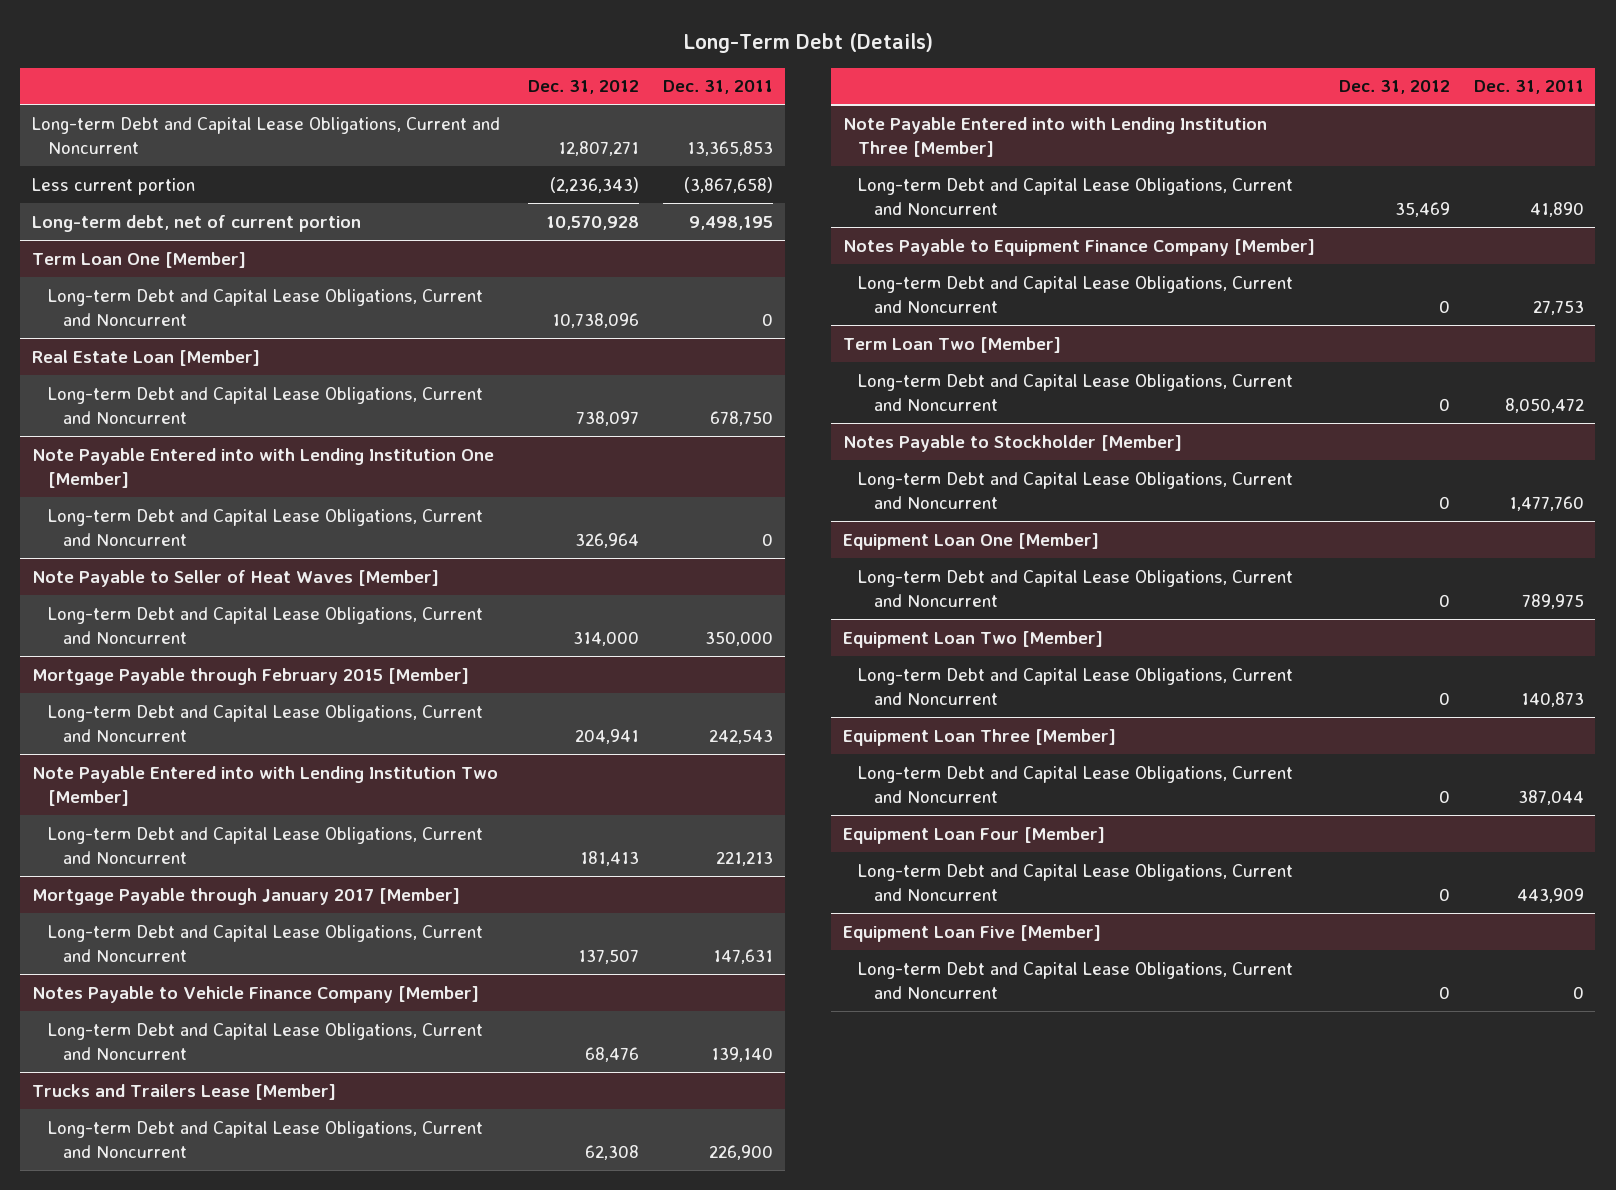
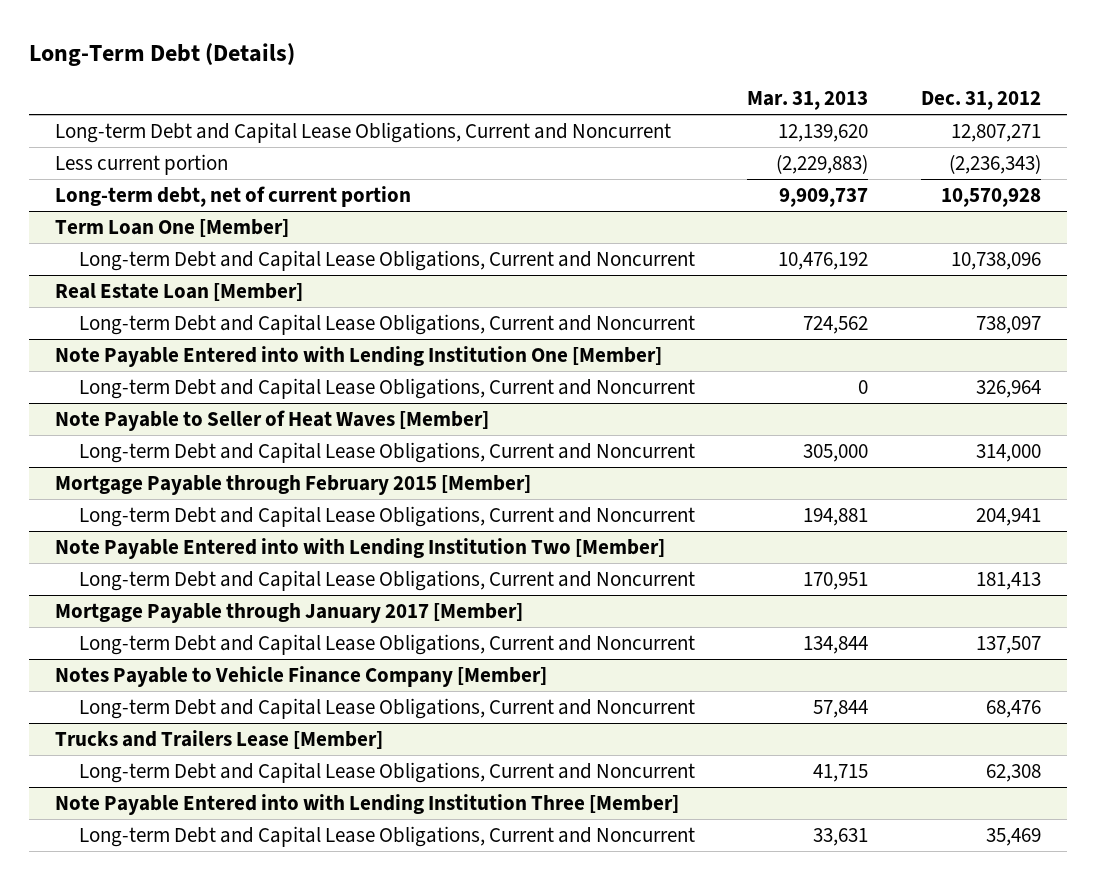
- | Dec. 31, 2012 | Dec. 31, 2011
+ | Mar. 31, 2013 | Dec. 31, 2012
- Notes Payable to Equipment Finance Company [Member]
- Long-term Debt and Capital Lease Obligations, Current and Noncurrent | 0 | 27,753
- Term Loan Two [Member]
- Long-term Debt and Capital Lease Obligations, Current and Noncurrent | 0 | 8,050,472
- Notes Payable to Stockholder [Member]
- Long-term Debt and Capital Lease Obligations, Current and Noncurrent | 0 | 1,477,760
- Equipment Loan One [Member]
- Long-term Debt and Capital Lease Obligations, Current and Noncurrent | 0 | 789,975
- Equipment Loan Two [Member]
- Long-term Debt and Capital Lease Obligations, Current and Noncurrent | 0 | 140,873
- Equipment Loan Three [Member]
- Long-term Debt and Capital Lease Obligations, Current and Noncurrent | 0 | 387,044
- Equipment Loan Four [Member]
- Long-term Debt and Capital Lease Obligations, Current and Noncurrent | 0 | 443,909
- Equipment Loan Five [Member]
- Long-term Debt and Capital Lease Obligations, Current and Noncurrent | 0 | 0

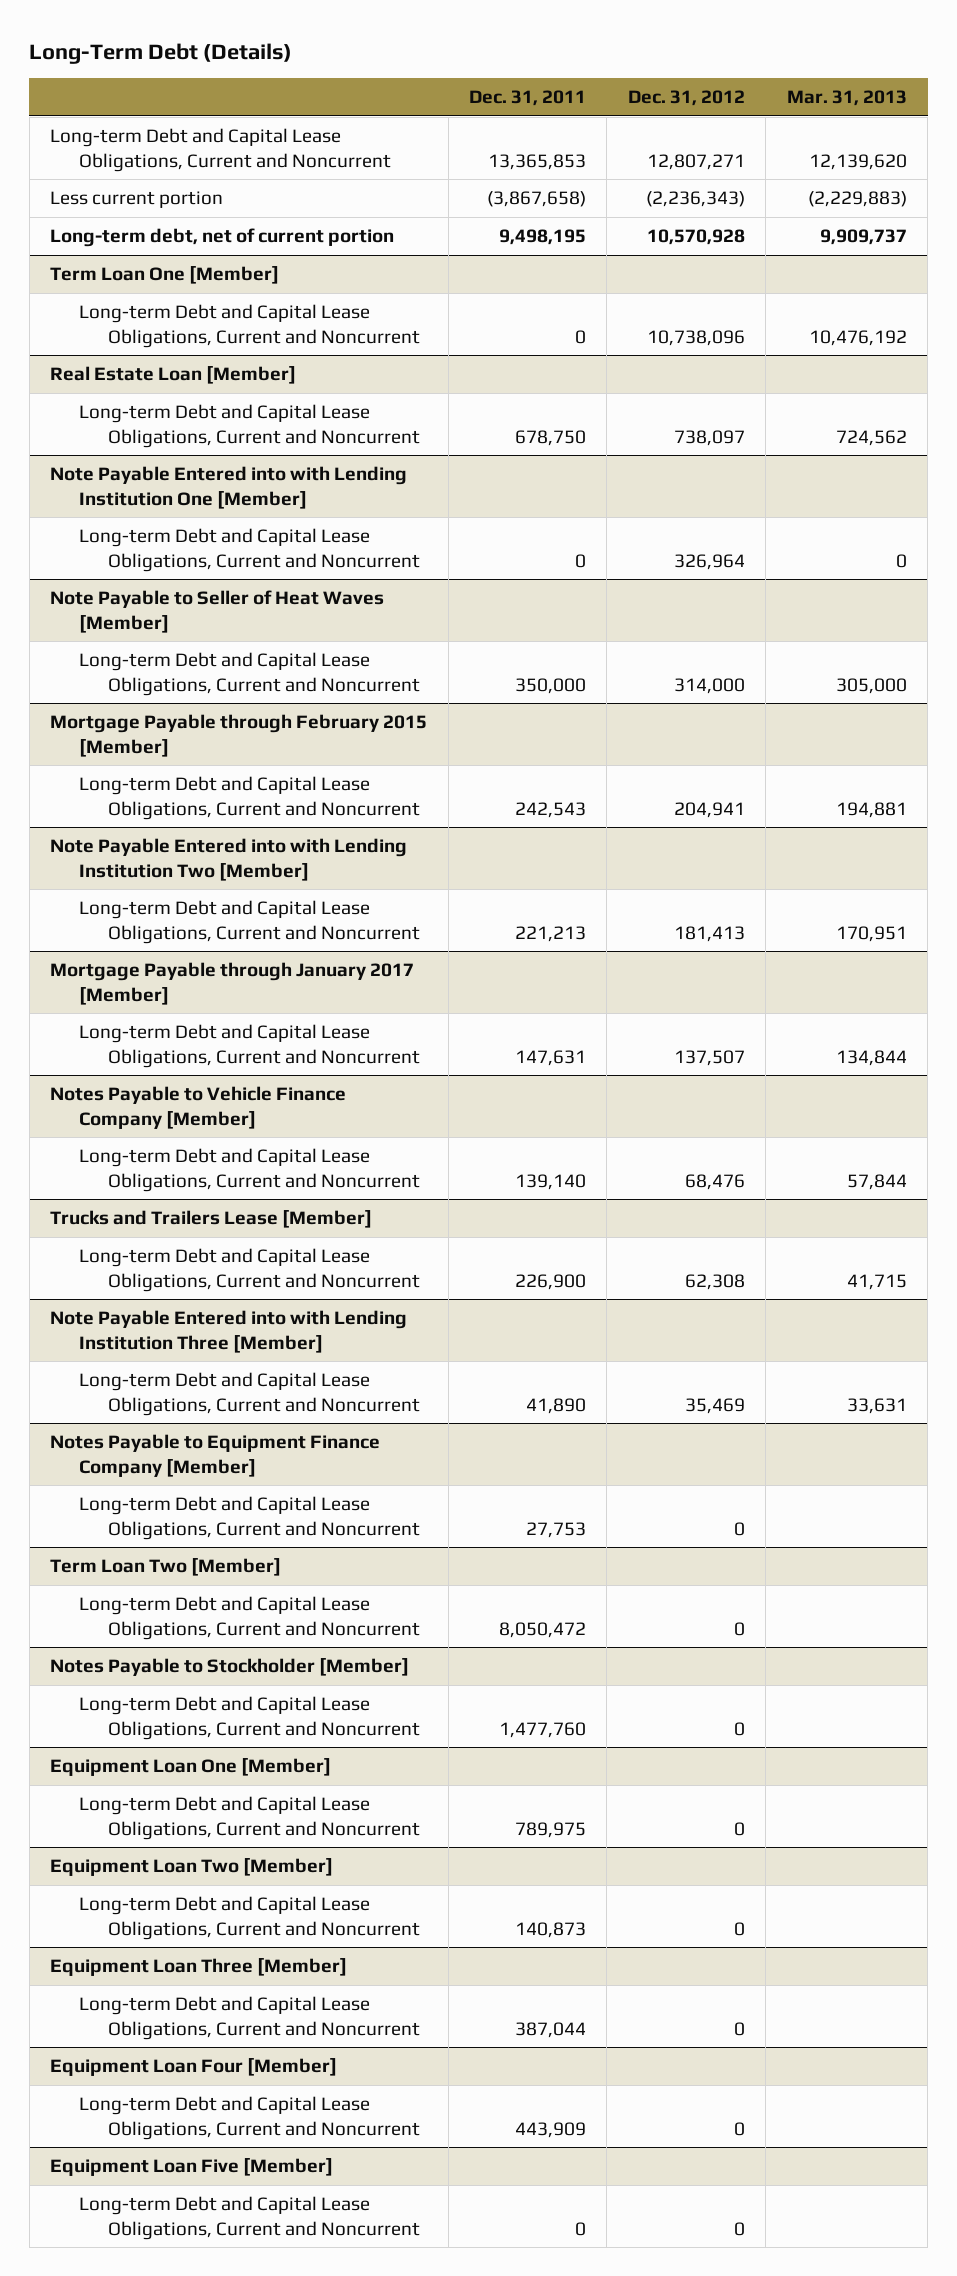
- | Mar. 31, 2013 | Dec. 31, 2012
+ | Dec. 31, 2011 | Dec. 31, 2012 | Mar. 31, 2013
+ Notes Payable to Equipment Finance Company [Member]
+ Long-term Debt and Capital Lease Obligations, Current and Noncurrent | 27,753 | 0 |
+ Term Loan Two [Member]
+ Long-term Debt and Capital Lease Obligations, Current and Noncurrent | 8,050,472 | 0 |
+ Notes Payable to Stockholder [Member]
+ Long-term Debt and Capital Lease Obligations, Current and Noncurrent | 1,477,760 | 0 |
+ Equipment Loan One [Member]
+ Long-term Debt and Capital Lease Obligations, Current and Noncurrent | 789,975 | 0 |
+ Equipment Loan Two [Member]
+ Long-term Debt and Capital Lease Obligations, Current and Noncurrent | 140,873 | 0 |
+ Equipment Loan Three [Member]
+ Long-term Debt and Capital Lease Obligations, Current and Noncurrent | 387,044 | 0 |
+ Equipment Loan Four [Member]
+ Long-term Debt and Capital Lease Obligations, Current and Noncurrent | 443,909 | 0 |
+ Equipment Loan Five [Member]
+ Long-term Debt and Capital Lease Obligations, Current and Noncurrent | 0 | 0 |

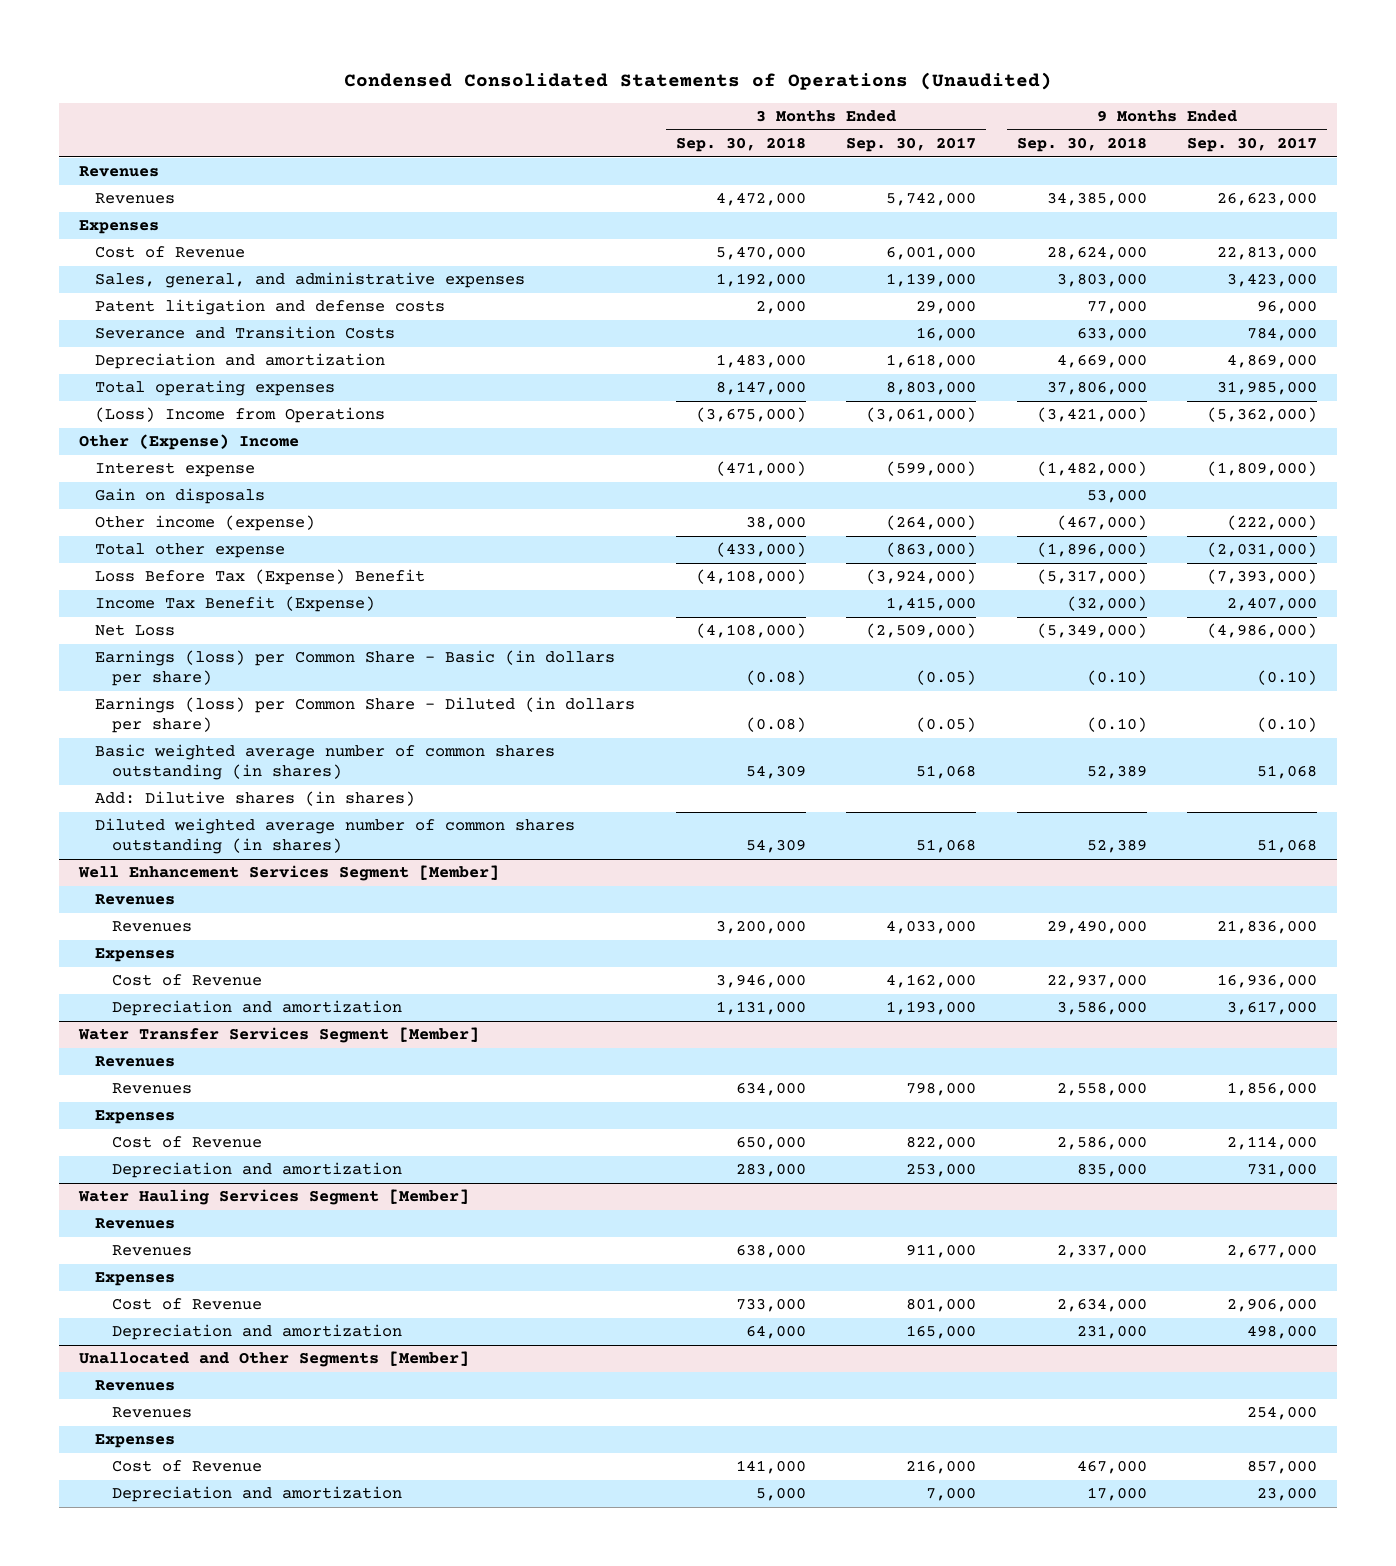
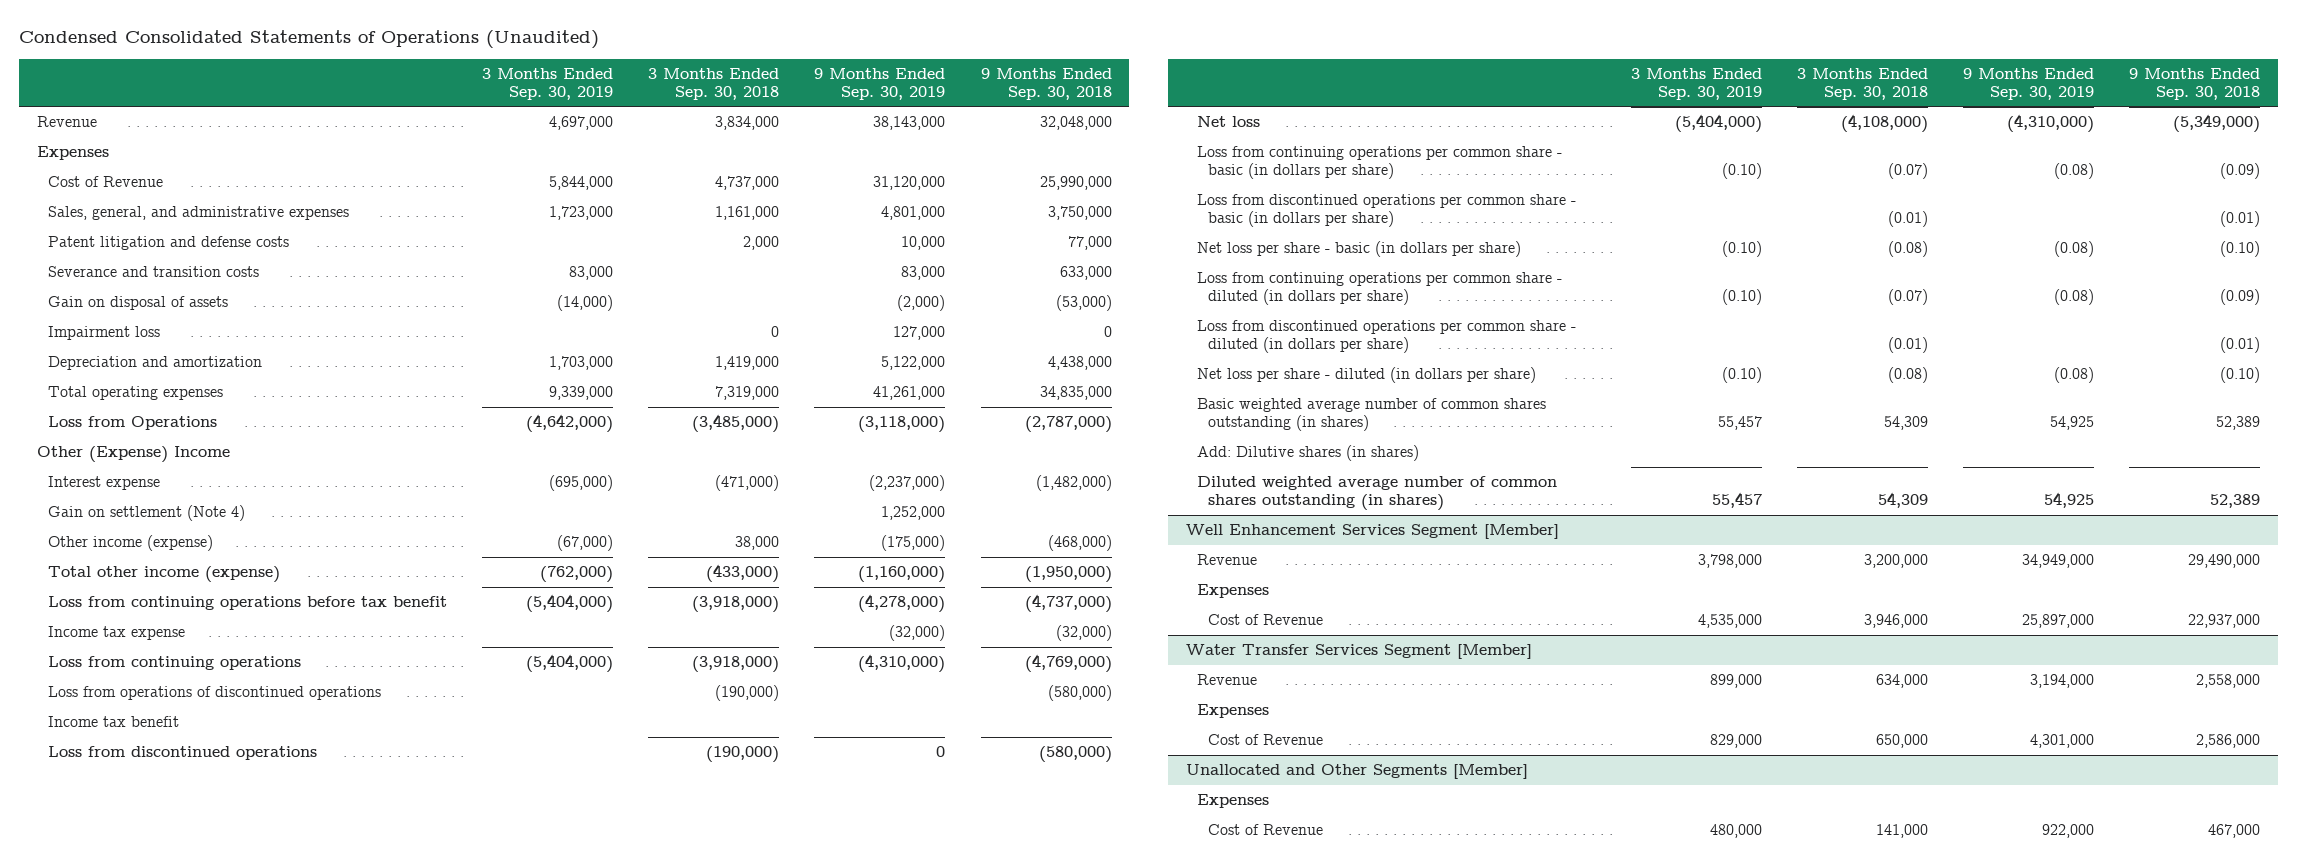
- | 3 Months Ended Sep. 30, 2018 | 3 Months Ended Sep. 30, 2017 | 9 Months Ended Sep. 30, 2018 | 9 Months Ended Sep. 30, 2017
+ | 3 Months Ended Sep. 30, 2019 | 3 Months Ended Sep. 30, 2018 | 9 Months Ended Sep. 30, 2019 | 9 Months Ended Sep. 30, 2018
- Revenues
- Revenues | 4,472,000 | 5,742,000 | 34,385,000 | 26,623,000
+ Revenue | 4,697,000 | 3,834,000 | 38,143,000 | 32,048,000
- Cost of Revenue | 5,470,000 | 6,001,000 | 28,624,000 | 22,813,000
- Sales, general, and administrative expenses | 1,192,000 | 1,139,000 | 3,803,000 | 3,423,000
+ Cost of Revenue | 5,844,000 | 4,737,000 | 31,120,000 | 25,990,000
+ Sales, general, and administrative expenses | 1,723,000 | 1,161,000 | 4,801,000 | 3,750,000
- Severance and Transition Costs | | 16,000 | 633,000 | 784,000
- Depreciation and amortization | 1,483,000 | 1,618,000 | 4,669,000 | 4,869,000
- Total operating expenses | 8,147,000 | 8,803,000 | 37,806,000 | 31,985,000
- (Loss) Income from Operations | (3,675,000) | (3,061,000) | (3,421,000) | (5,362,000)
+ Severance and transition costs | 83,000 | | 83,000 | 633,000
+ Gain on disposal of assets | (14,000) | | (2,000) | (53,000)
+ Impairment loss | | 0 | 127,000 | 0
+ Depreciation and amortization | 1,703,000 | 1,419,000 | 5,122,000 | 4,438,000
+ Total operating expenses | 9,339,000 | 7,319,000 | 41,261,000 | 34,835,000
+ Loss from Operations | (4,642,000) | (3,485,000) | (3,118,000) | (2,787,000)
- Gain on disposals | | | 53,000 |
- Other income (expense) | 38,000 | (264,000) | (467,000) | (222,000)
- Total other expense | (433,000) | (863,000) | (1,896,000) | (2,031,000)
- Loss Before Tax (Expense) Benefit | (4,108,000) | (3,924,000) | (5,317,000) | (7,393,000)
- Income Tax Benefit (Expense) | | 1,415,000 | (32,000) | 2,407,000
- Net Loss | (4,108,000) | (2,509,000) | (5,349,000) | (4,986,000)
- Earnings (loss) per Common Share - Basic (in dollars per share) | (0.08) | (0.05) | (0.10) | (0.10)
- Earnings (loss) per Common Share - Diluted (in dollars per share) | (0.08) | (0.05) | (0.10) | (0.10)
+ Gain on settlement (Note 4) | | | 1,252,000 |
+ Other income (expense) | (67,000) | 38,000 | (175,000) | (468,000)
+ Total other income (expense) | (762,000) | (433,000) | (1,160,000) | (1,950,000)
+ Loss from continuing operations before tax benefit | (5,404,000) | (3,918,000) | (4,278,000) | (4,737,000)
+ Income tax expense | | | (32,000) | (32,000)
+ Loss from continuing operations | (5,404,000) | (3,918,000) | (4,310,000) | (4,769,000)
+ Loss from operations of discontinued operations | | (190,000) | | (580,000)
+ Income tax benefit
+ Loss from discontinued operations | | (190,000) | 0 | (580,000)
+ Net loss | (5,404,000) | (4,108,000) | (4,310,000) | (5,349,000)
+ Loss from continuing operations per common share - basic (in dollars per share) | (0.10) | (0.07) | (0.08) | (0.09)
+ Loss from discontinued operations per common share - basic (in dollars per share) | | (0.01) | | (0.01)
+ Net loss per share - basic (in dollars per share) | (0.10) | (0.08) | (0.08) | (0.10)
+ Loss from continuing operations per common share - diluted (in dollars per share) | (0.10) | (0.07) | (0.08) | (0.09)
+ Loss from discontinued operations per common share - diluted (in dollars per share) | | (0.01) | | (0.01)
+ Net loss per share - diluted (in dollars per share) | (0.10) | (0.08) | (0.08) | (0.10)
@ Well Enhancement Services Segment [Member]
- Revenues
- Revenues | 3,200,000 | 4,033,000 | 29,490,000 | 21,836,000
+ Revenue | 3,798,000 | 3,200,000 | 34,949,000 | 29,490,000
- Depreciation and amortization | 1,131,000 | 1,193,000 | 3,586,000 | 3,617,000
@ Water Transfer Services Segment [Member]
- Revenues
- Revenues | 634,000 | 798,000 | 2,558,000 | 1,856,000
+ Revenue | 899,000 | 634,000 | 3,194,000 | 2,558,000
- Depreciation and amortization | 283,000 | 253,000 | 835,000 | 731,000
- Water Hauling Services Segment [Member]
- Revenues
- Revenues | 638,000 | 911,000 | 2,337,000 | 2,677,000
- Expenses
- Cost of Revenue | 733,000 | 801,000 | 2,634,000 | 2,906,000
- Depreciation and amortization | 64,000 | 165,000 | 231,000 | 498,000
@ Unallocated and Other Segments [Member]
- Revenues
- Revenues | | | | 254,000
- Depreciation and amortization | 5,000 | 7,000 | 17,000 | 23,000

